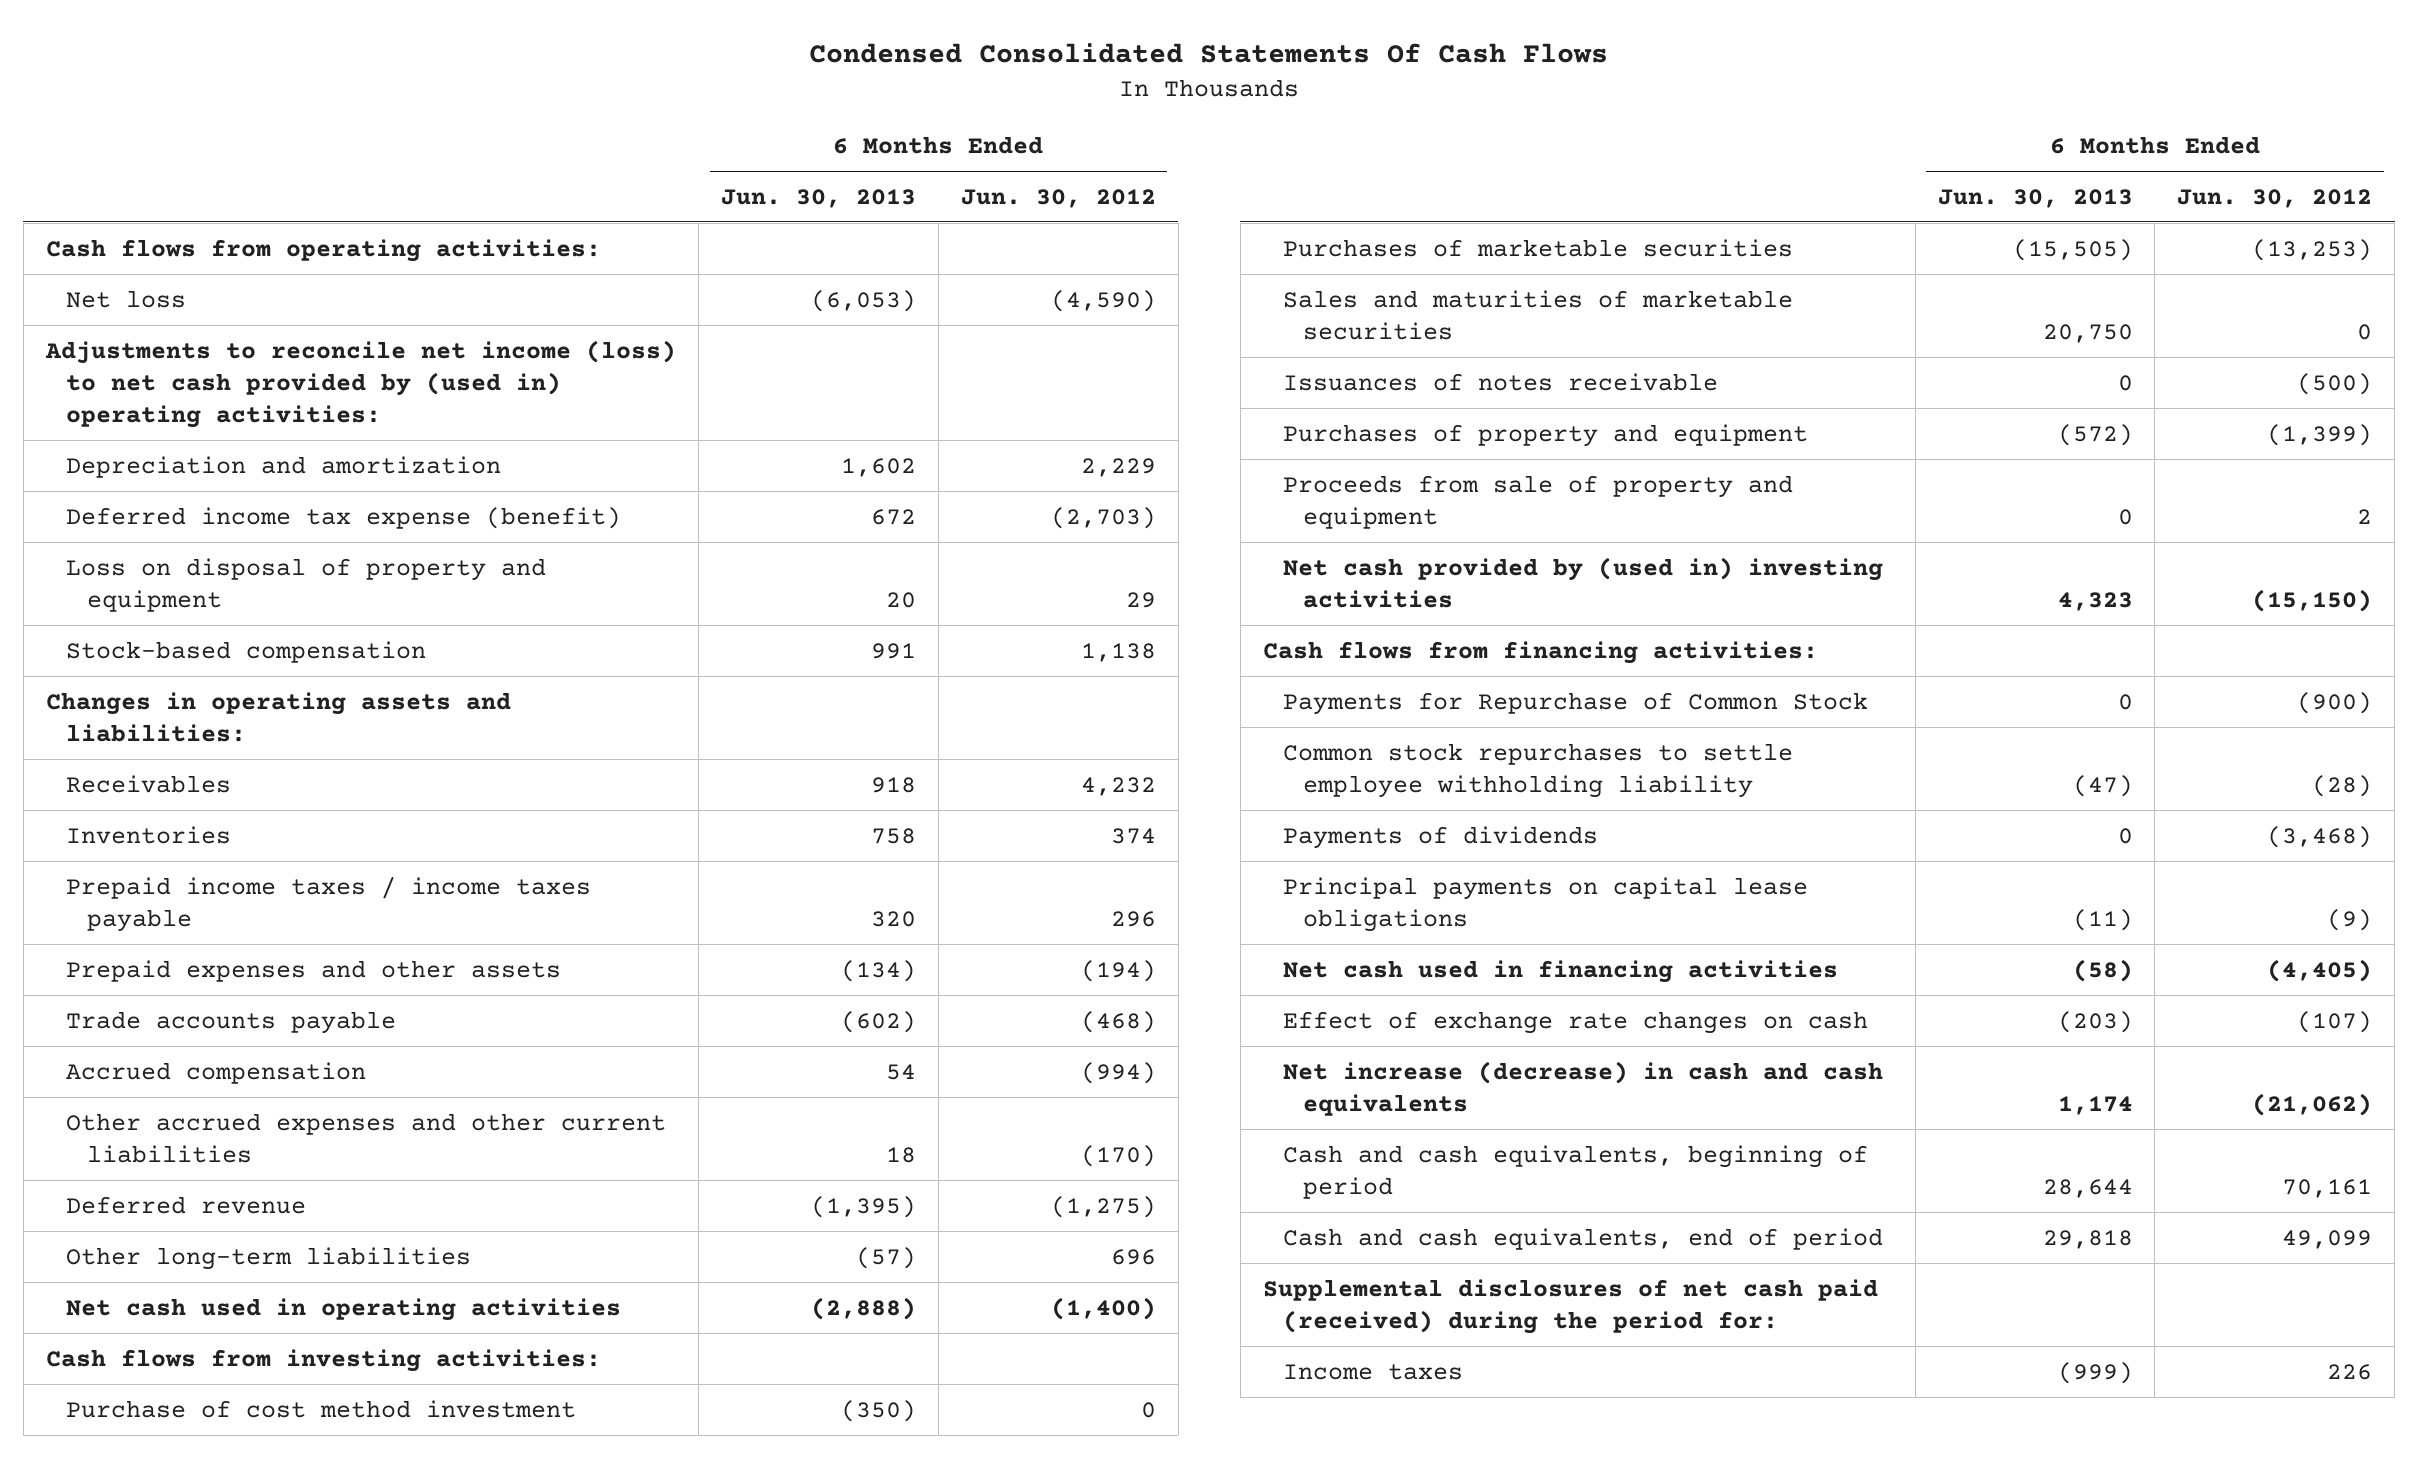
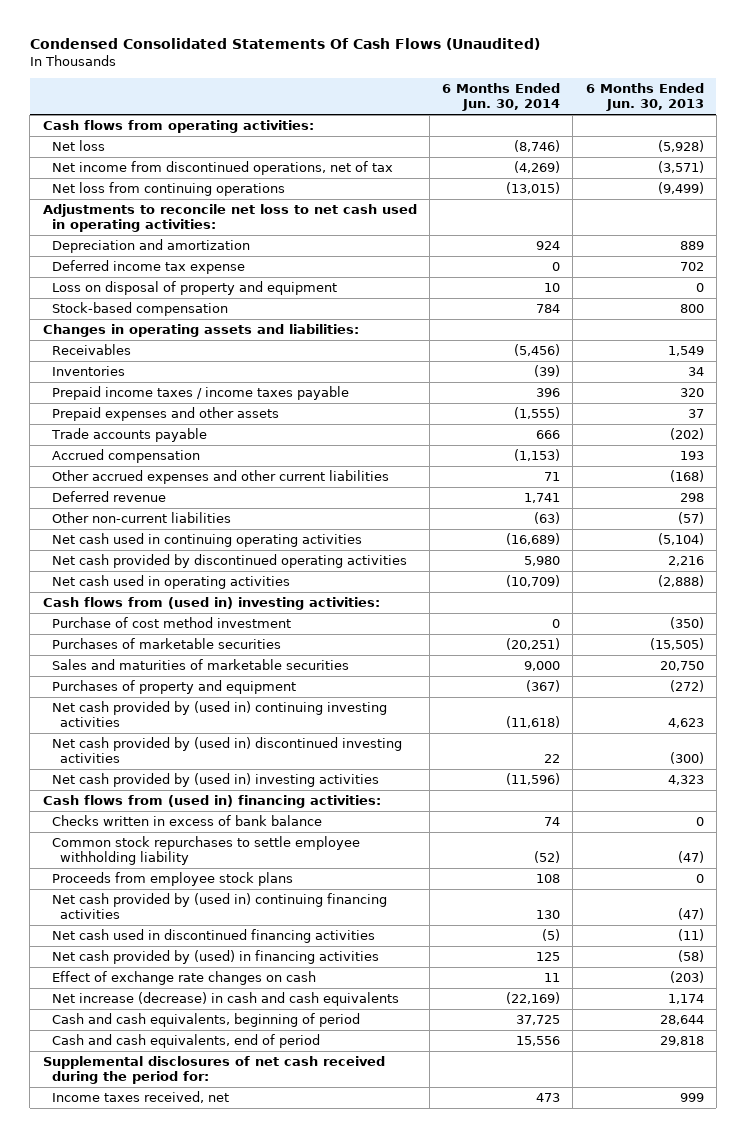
- Condensed Consolidated Statements Of Cash Flows
+ Condensed Consolidated Statements Of Cash Flows (Unaudited)
- | 6 Months Ended Jun. 30, 2013 | 6 Months Ended Jun. 30, 2012
+ | 6 Months Ended Jun. 30, 2014 | 6 Months Ended Jun. 30, 2013
- Net loss | (6,053) | (4,590)
- Adjustments to reconcile net income (loss) to net cash provided by (used in) operating activities:
- Depreciation and amortization | 1,602 | 2,229
- Deferred income tax expense (benefit) | 672 | (2,703)
- Loss on disposal of property and equipment | 20 | 29
- Stock-based compensation | 991 | 1,138
+ Net loss | (8,746) | (5,928)
+ Net income from discontinued operations, net of tax | (4,269) | (3,571)
+ Net loss from continuing operations | (13,015) | (9,499)
+ Adjustments to reconcile net loss to net cash used in operating activities:
+ Depreciation and amortization | 924 | 889
+ Deferred income tax expense | 0 | 702
+ Loss on disposal of property and equipment | 10 | 0
+ Stock-based compensation | 784 | 800
- Receivables | 918 | 4,232
- Inventories | 758 | 374
+ Receivables | (5,456) | 1,549
+ Inventories | (39) | 34
- Prepaid expenses and other assets | (134) | (194)
- Trade accounts payable | (602) | (468)
- Accrued compensation | 54 | (994)
- Other accrued expenses and other current liabilities | 18 | (170)
- Deferred revenue | (1,395) | (1,275)
- Other long-term liabilities | (57) | 696
+ Prepaid expenses and other assets | (1,555) | 37
+ Trade accounts payable | 666 | (202)
+ Accrued compensation | (1,153) | 193
+ Other accrued expenses and other current liabilities | 71 | (168)
+ Deferred revenue | 1,741 | 298
+ Other non-current liabilities | (63) | (57)
+ Net cash used in continuing operating activities | (16,689) | (5,104)
+ Net cash provided by discontinued operating activities | 5,980 | 2,216
- Cash flows from investing activities:
+ Cash flows from (used in) investing activities:
- Issuances of notes receivable | 0 | (500)
- Purchases of property and equipment | (572) | (1,399)
- Proceeds from sale of property and equipment | 0 | 2
+ Purchases of property and equipment | (367) | (272)
+ Net cash provided by (used in) continuing investing activities | (11,618) | 4,623
+ Net cash provided by (used in) discontinued investing activities | 22 | (300)
- Cash flows from financing activities:
- Payments for Repurchase of Common Stock | 0 | (900)
+ Cash flows from (used in) financing activities:
+ Checks written in excess of bank balance | 74 | 0
- Payments of dividends | 0 | (3,468)
- Principal payments on capital lease obligations | (11) | (9)
- Net cash used in financing activities | (58) | (4,405)
+ Proceeds from employee stock plans | 108 | 0
+ Net cash provided by (used in) continuing financing activities | 130 | (47)
+ Net cash used in discontinued financing activities | (5) | (11)
+ Net cash provided by (used) in financing activities | 125 | (58)
- Supplemental disclosures of net cash paid (received) during the period for:
- Income taxes | (999) | 226
+ Supplemental disclosures of net cash received during the period for:
+ Income taxes received, net | 473 | 999

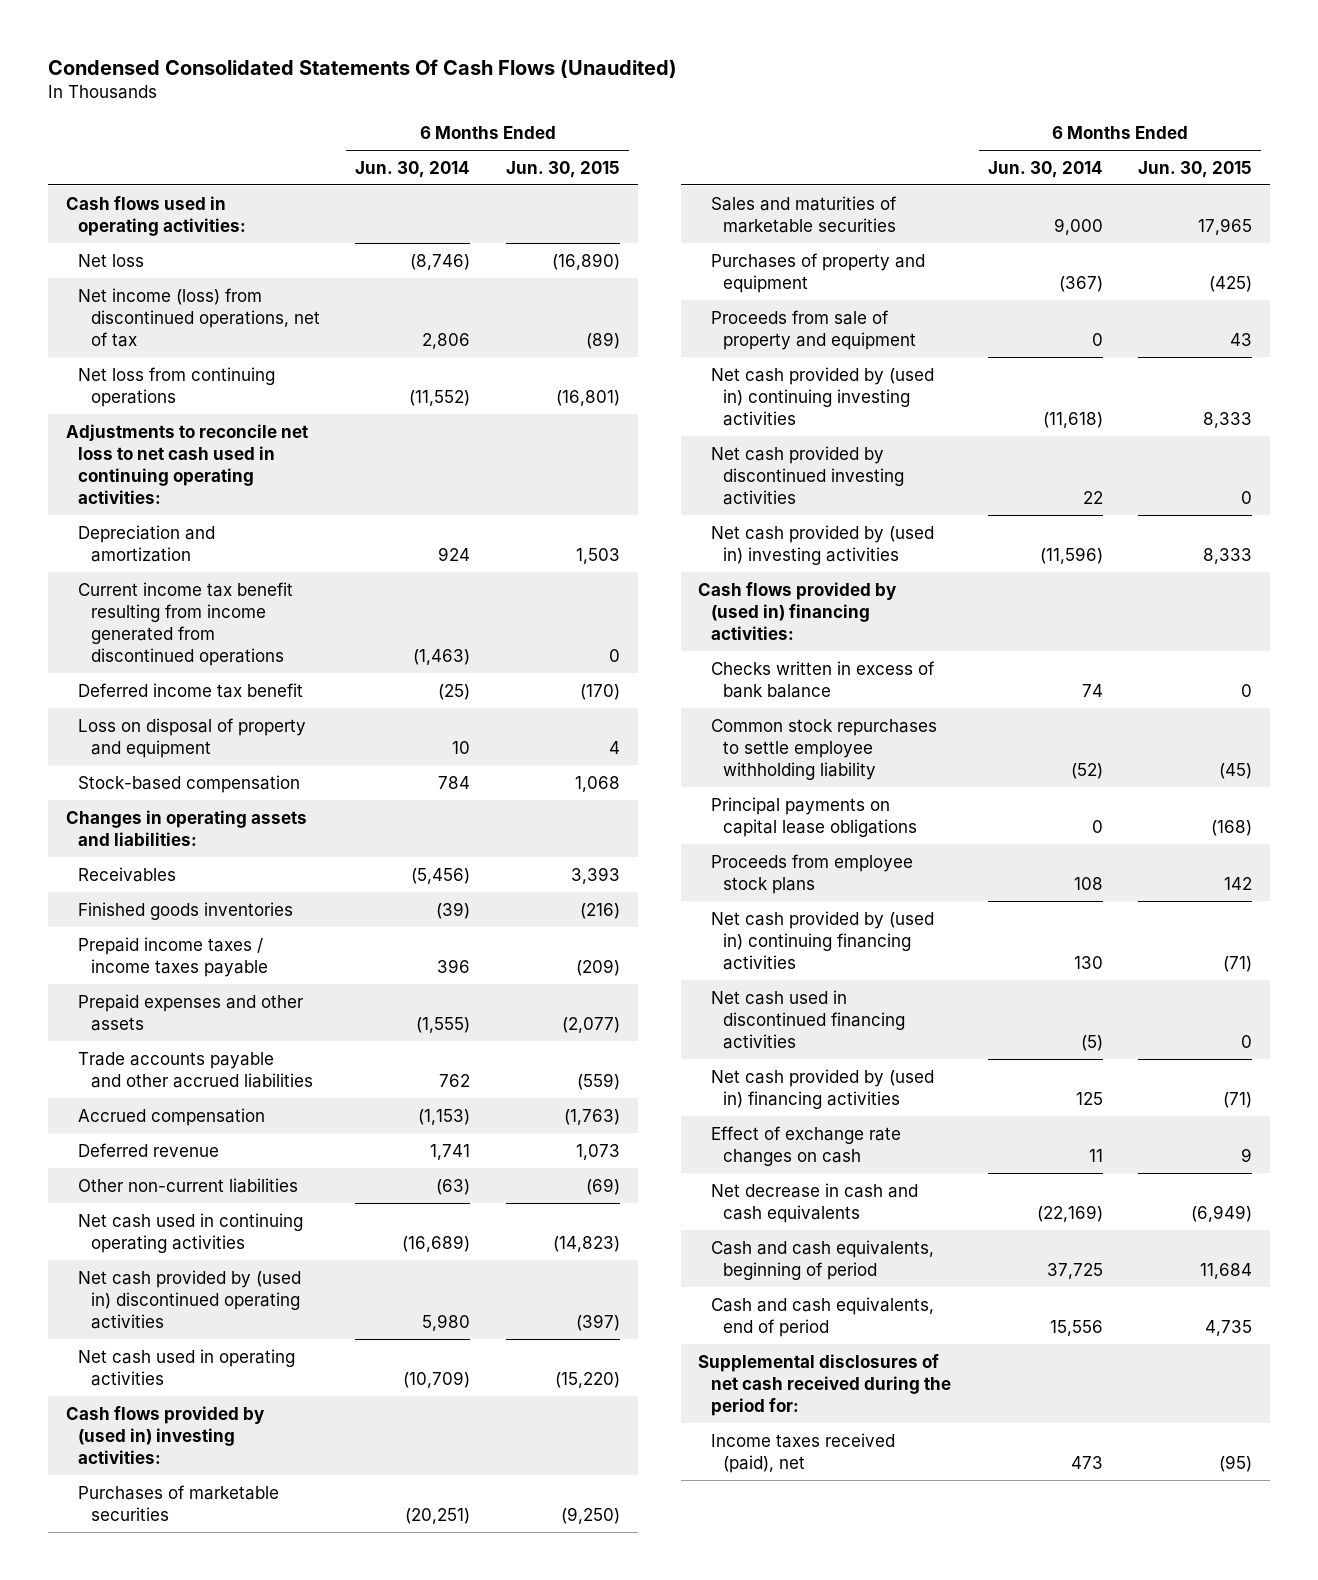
- | 6 Months Ended Jun. 30, 2014 | 6 Months Ended Jun. 30, 2013
+ | 6 Months Ended Jun. 30, 2014 | 6 Months Ended Jun. 30, 2015
- Cash flows from operating activities:
+ Cash flows used in operating activities:
- Net income from discontinued operations, net of tax | (4,269) | (3,571)
- Net loss from continuing operations | (13,015) | (9,499)
- Adjustments to reconcile net loss to net cash used in operating activities:
+ Net income (loss) from discontinued operations, net of tax | 2,806 | (89)
+ Net loss from continuing operations | (11,552) | (16,801)
+ Adjustments to reconcile net loss to net cash used in continuing operating activities:
- Deferred income tax expense | 0 | 702
+ Current income tax benefit resulting from income generated from discontinued operations | (1,463) | 0
+ Deferred income tax benefit | (25) | (170)
- Inventories | (39) | 34
+ Finished goods inventories | (39) | (216)
- Trade accounts payable | 666 | (202)
+ Trade accounts payable and other accrued liabilities | 762 | (559)
- Other accrued expenses and other current liabilities | 71 | (168)
- Net cash provided by discontinued operating activities | 5,980 | 2,216
+ Net cash provided by (used in) discontinued operating activities | 5,980 | (397)
- Cash flows from (used in) investing activities:
- Purchase of cost method investment | 0 | (350)
+ Cash flows provided by (used in) investing activities:
+ Proceeds from sale of property and equipment | 0 | 43
- Net cash provided by (used in) discontinued investing activities | 22 | (300)
+ Net cash provided by discontinued investing activities | 22 | 0
- Cash flows from (used in) financing activities:
+ Cash flows provided by (used in) financing activities:
+ Principal payments on capital lease obligations | 0 | (168)
- Net cash provided by (used) in financing activities | 125 | (58)
+ Net cash provided by (used in) financing activities | 125 | (71)
- Net increase (decrease) in cash and cash equivalents | (22,169) | 1,174
+ Net decrease in cash and cash equivalents | (22,169) | (6,949)
- Income taxes received, net | 473 | 999
+ Income taxes received (paid), net | 473 | (95)

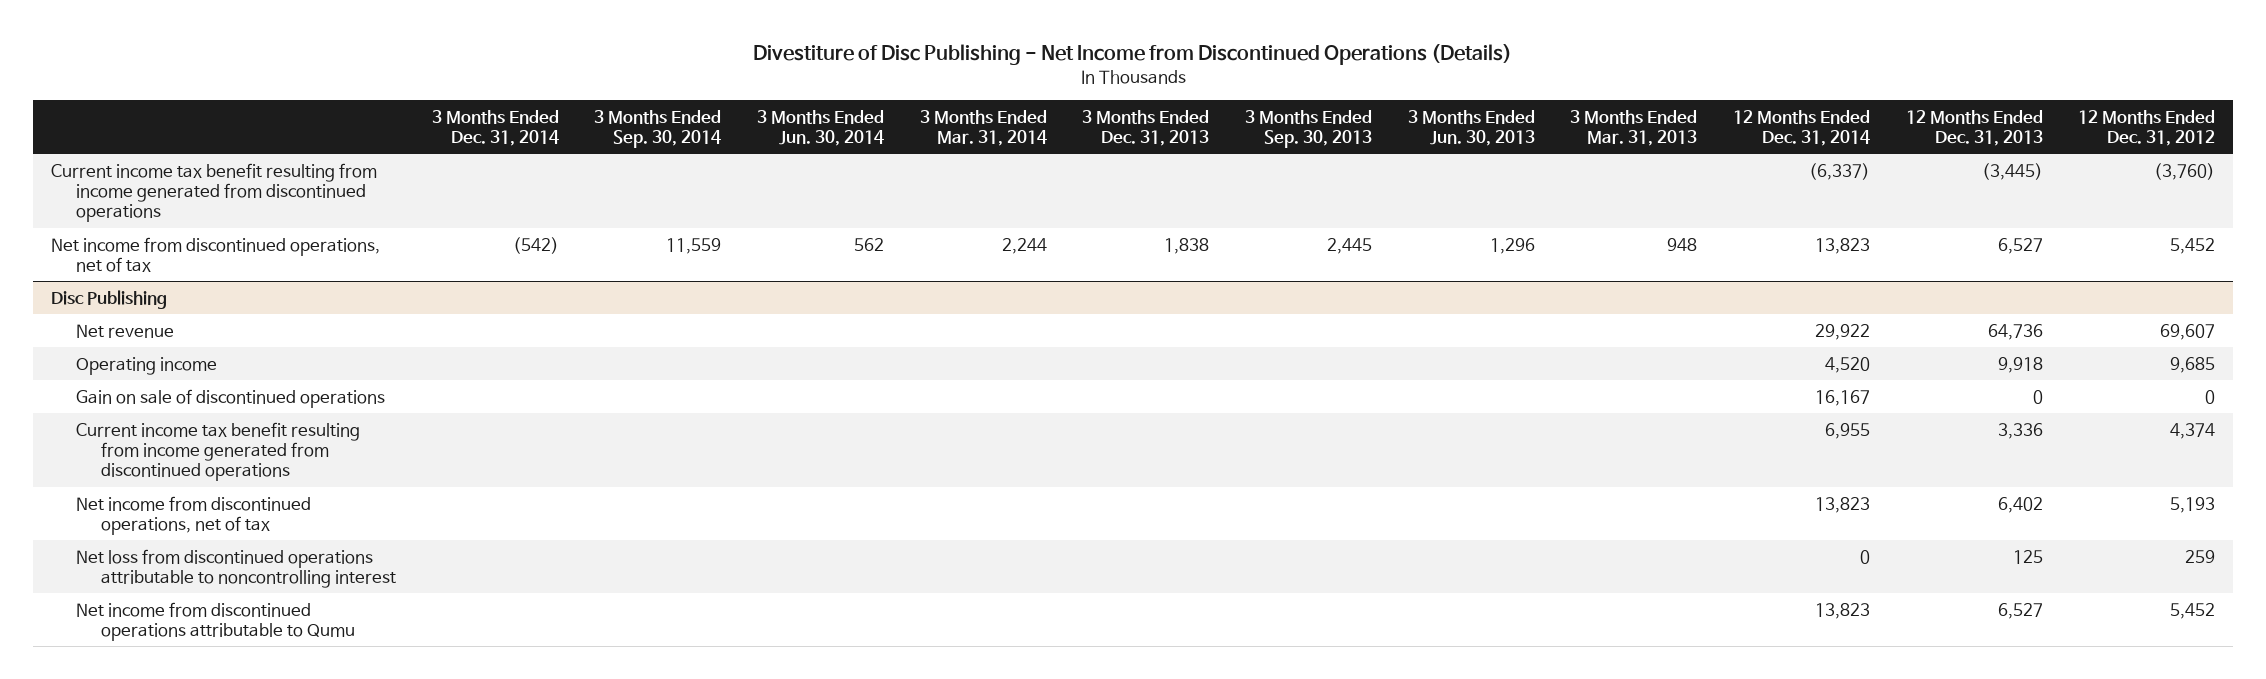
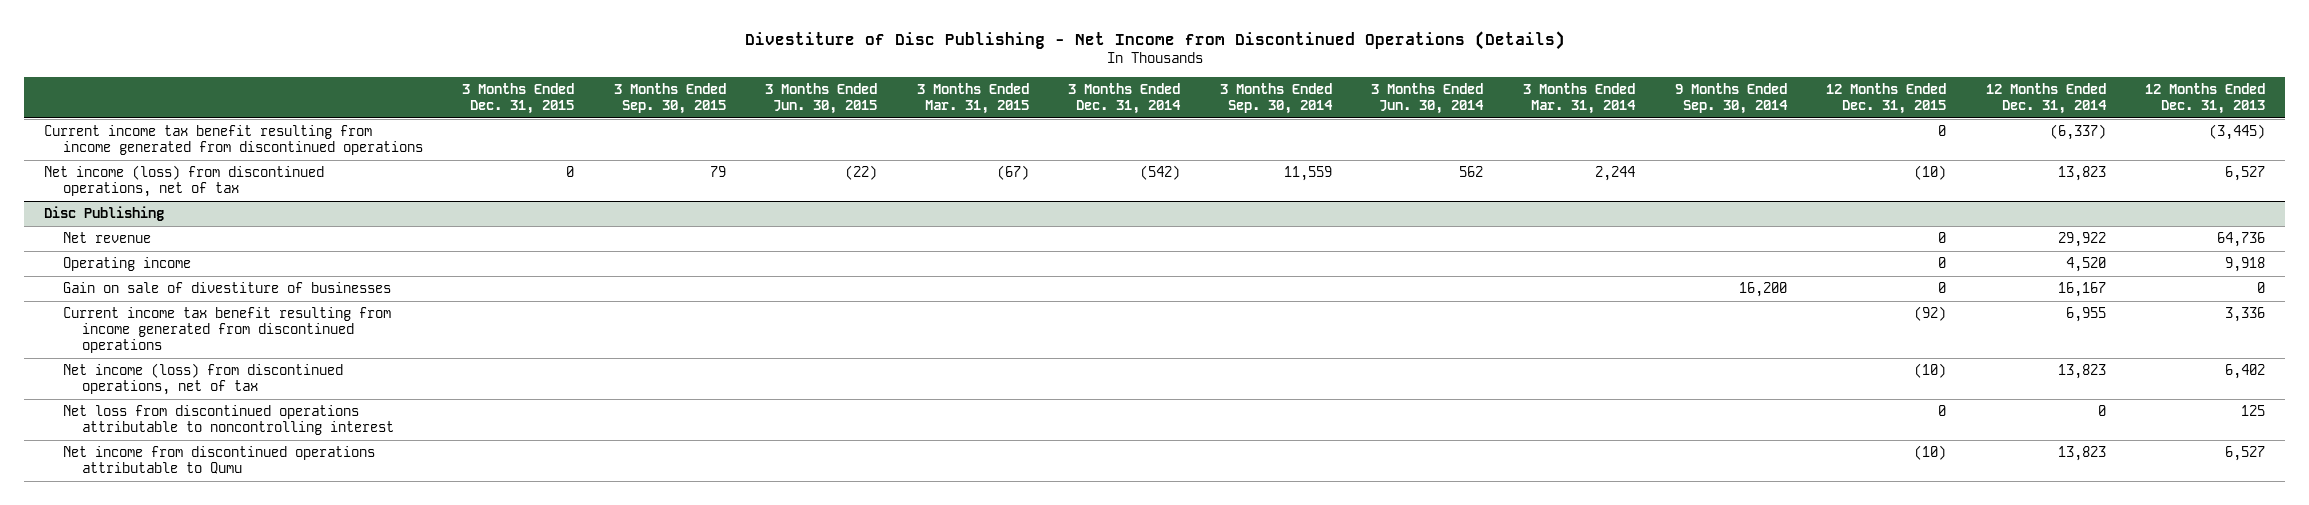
- | 3 Months Ended Dec. 31, 2014 | 3 Months Ended Sep. 30, 2014 | 3 Months Ended Jun. 30, 2014 | 3 Months Ended Mar. 31, 2014 | 3 Months Ended Dec. 31, 2013 | 3 Months Ended Sep. 30, 2013 | 3 Months Ended Jun. 30, 2013 | 3 Months Ended Mar. 31, 2013 | 12 Months Ended Dec. 31, 2014 | 12 Months Ended Dec. 31, 2013 | 12 Months Ended Dec. 31, 2012
+ | 3 Months Ended Dec. 31, 2015 | 3 Months Ended Sep. 30, 2015 | 3 Months Ended Jun. 30, 2015 | 3 Months Ended Mar. 31, 2015 | 3 Months Ended Dec. 31, 2014 | 3 Months Ended Sep. 30, 2014 | 3 Months Ended Jun. 30, 2014 | 3 Months Ended Mar. 31, 2014 | 9 Months Ended Sep. 30, 2014 | 12 Months Ended Dec. 31, 2015 | 12 Months Ended Dec. 31, 2014 | 12 Months Ended Dec. 31, 2013
- Net income from discontinued operations, net of tax | (542) | 11,559 | 562 | 2,244 | 1,838 | 2,445 | 1,296 | 948 | 13,823 | 6,527 | 5,452
+ Net income (loss) from discontinued operations, net of tax | 0 | 79 | (22) | (67) | (542) | 11,559 | 562 | 2,244 | | (10) | 13,823 | 6,527
@ Disc Publishing
- Gain on sale of discontinued operations | | | | | | | | | 16,167 | 0 | 0
+ Gain on sale of divestiture of businesses | | | | | | | | | 16,200 | 0 | 16,167 | 0
- Net income from discontinued operations, net of tax | | | | | | | | | 13,823 | 6,402 | 5,193
+ Net income (loss) from discontinued operations, net of tax | | | | | | | | | | (10) | 13,823 | 6,402

